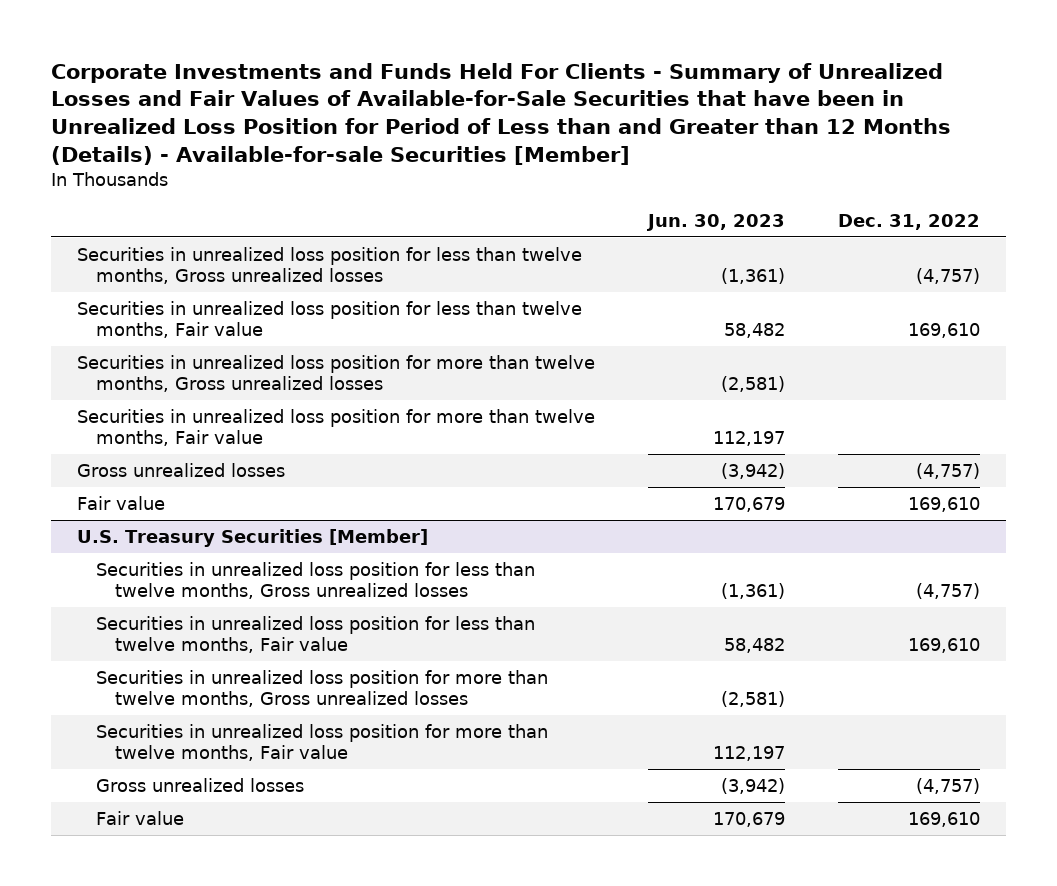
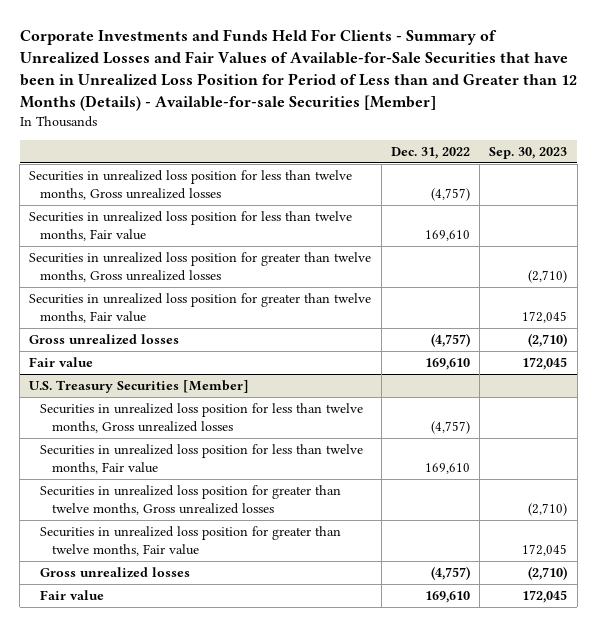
- | Jun. 30, 2023 | Dec. 31, 2022
+ | Dec. 31, 2022 | Sep. 30, 2023
- Securities in unrealized loss position for more than twelve months, Gross unrealized losses | (2,581) |
- Securities in unrealized loss position for more than twelve months, Fair value | 112,197 |
+ Securities in unrealized loss position for greater than twelve months, Gross unrealized losses | | (2,710)
+ Securities in unrealized loss position for greater than twelve months, Fair value | | 172,045
@ U.S. Treasury Securities [Member]
- Securities in unrealized loss position for more than twelve months, Gross unrealized losses | (2,581) |
- Securities in unrealized loss position for more than twelve months, Fair value | 112,197 |
+ Securities in unrealized loss position for greater than twelve months, Gross unrealized losses | | (2,710)
+ Securities in unrealized loss position for greater than twelve months, Fair value | | 172,045

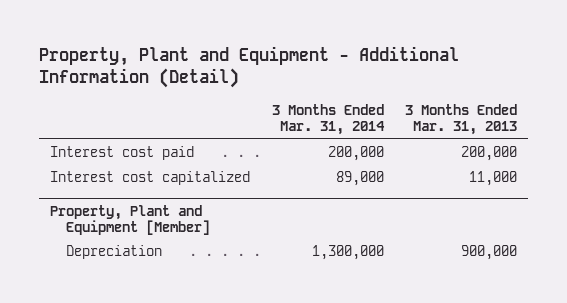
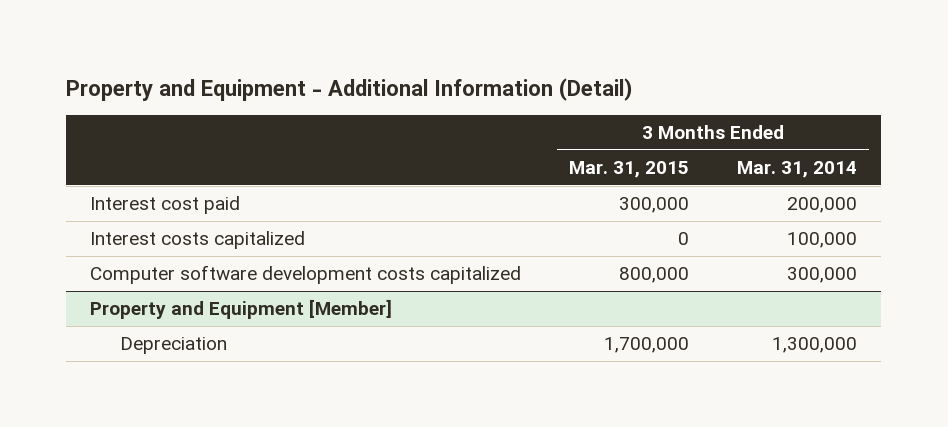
- Property, Plant and Equipment - Additional Information (Detail)
+ Property and Equipment - Additional Information (Detail)
- | 3 Months Ended Mar. 31, 2014 | 3 Months Ended Mar. 31, 2013
+ | 3 Months Ended Mar. 31, 2015 | 3 Months Ended Mar. 31, 2014
- Interest cost capitalized | 89,000 | 11,000
- Property, Plant and Equipment [Member]
+ Interest costs capitalized | 0 | 100,000
+ Computer software development costs capitalized | 800,000 | 300,000
+ Property and Equipment [Member]

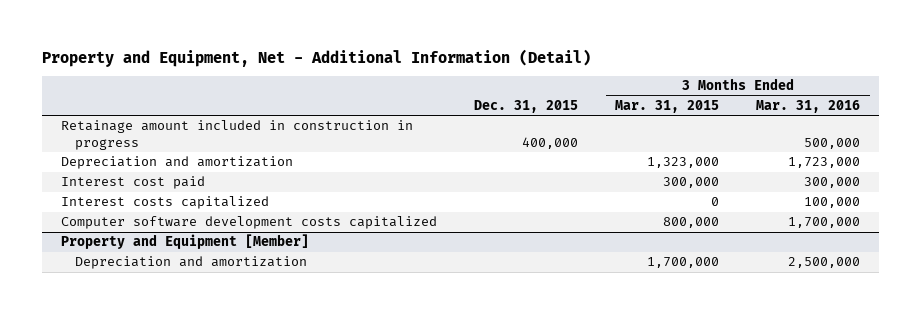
- Property and Equipment - Additional Information (Detail)
+ Property and Equipment, Net - Additional Information (Detail)
- | 3 Months Ended Mar. 31, 2015 | 3 Months Ended Mar. 31, 2014
+ | Dec. 31, 2015 | 3 Months Ended Mar. 31, 2015 | 3 Months Ended Mar. 31, 2016
+ Retainage amount included in construction in progress | 400,000 | | 500,000
+ Depreciation and amortization | | 1,323,000 | 1,723,000
@ Property and Equipment [Member]
- Depreciation | 1,700,000 | 1,300,000
+ Depreciation and amortization | | 1,700,000 | 2,500,000

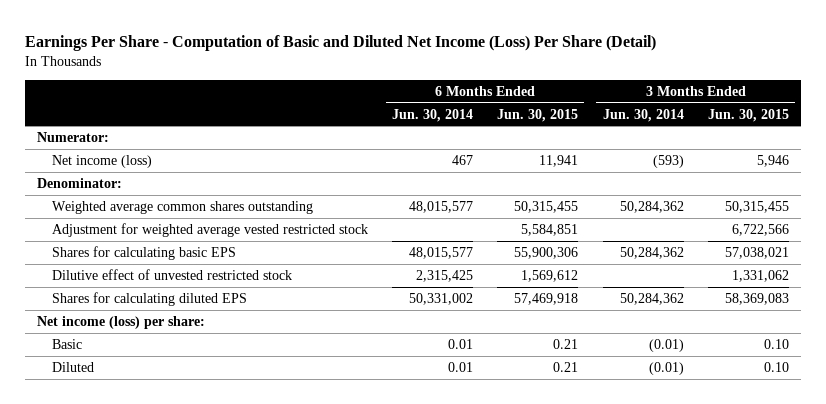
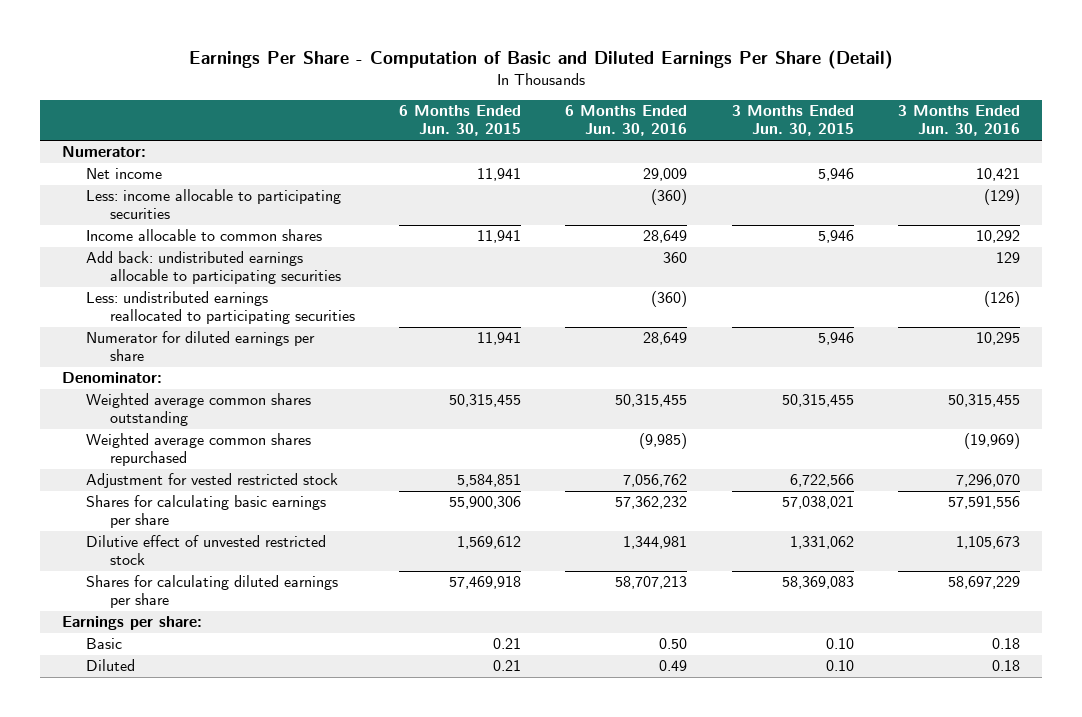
- Earnings Per Share - Computation of Basic and Diluted Net Income (Loss) Per Share (Detail)
+ Earnings Per Share - Computation of Basic and Diluted Earnings Per Share (Detail)
- | 6 Months Ended Jun. 30, 2014 | 6 Months Ended Jun. 30, 2015 | 3 Months Ended Jun. 30, 2014 | 3 Months Ended Jun. 30, 2015
+ | 6 Months Ended Jun. 30, 2015 | 6 Months Ended Jun. 30, 2016 | 3 Months Ended Jun. 30, 2015 | 3 Months Ended Jun. 30, 2016
- Net income (loss) | 467 | 11,941 | (593) | 5,946
+ Net income | 11,941 | 29,009 | 5,946 | 10,421
+ Less: income allocable to participating securities | | (360) | | (129)
+ Income allocable to common shares | 11,941 | 28,649 | 5,946 | 10,292
+ Add back: undistributed earnings allocable to participating securities | | 360 | | 129
+ Less: undistributed earnings reallocated to participating securities | | (360) | | (126)
+ Numerator for diluted earnings per share | 11,941 | 28,649 | 5,946 | 10,295
- Adjustment for weighted average vested restricted stock | | 5,584,851 | | 6,722,566
- Shares for calculating basic EPS | 48,015,577 | 55,900,306 | 50,284,362 | 57,038,021
+ Weighted average common shares repurchased | | (9,985) | | (19,969)
+ Adjustment for vested restricted stock | 5,584,851 | 7,056,762 | 6,722,566 | 7,296,070
+ Shares for calculating basic earnings per share | 55,900,306 | 57,362,232 | 57,038,021 | 57,591,556
- Shares for calculating diluted EPS | 50,331,002 | 57,469,918 | 50,284,362 | 58,369,083
- Net income (loss) per share:
+ Shares for calculating diluted earnings per share | 57,469,918 | 58,707,213 | 58,369,083 | 58,697,229
+ Earnings per share:

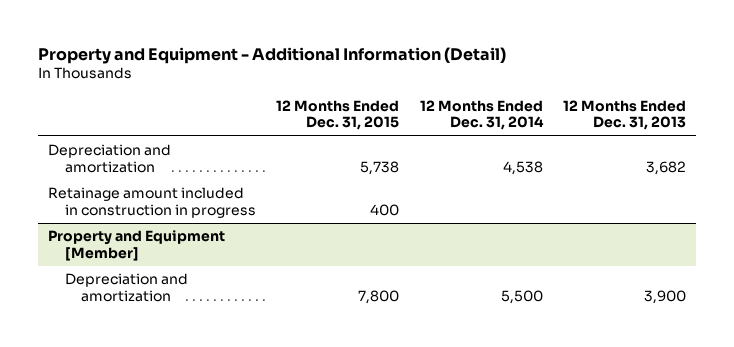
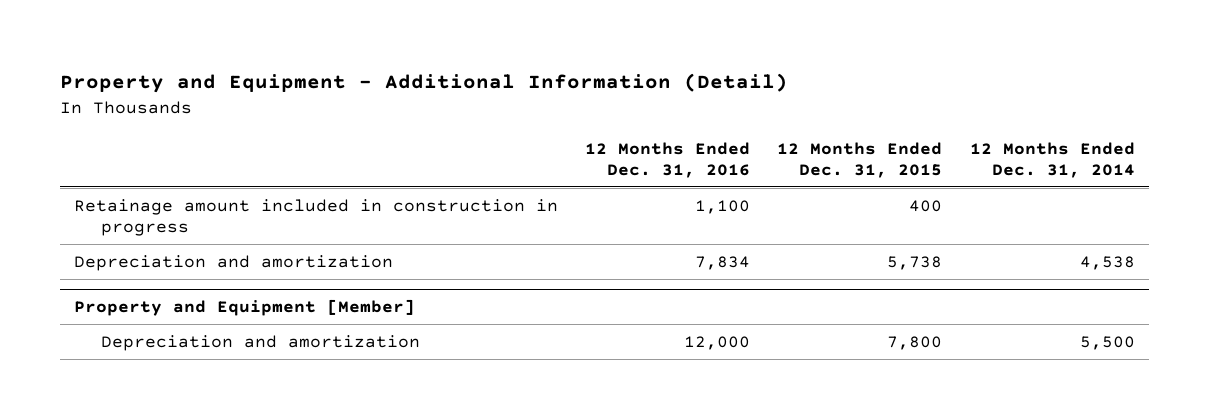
- | 12 Months Ended Dec. 31, 2015 | 12 Months Ended Dec. 31, 2014 | 12 Months Ended Dec. 31, 2013
+ | 12 Months Ended Dec. 31, 2016 | 12 Months Ended Dec. 31, 2015 | 12 Months Ended Dec. 31, 2014
moved down: Depreciation and amortization | 7,834 | 5,738 | 4,538

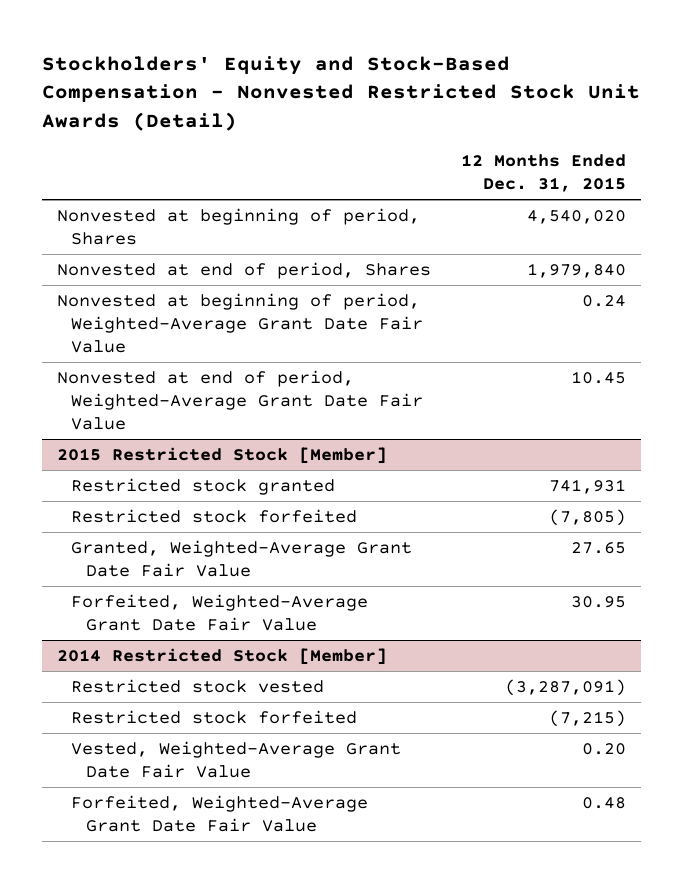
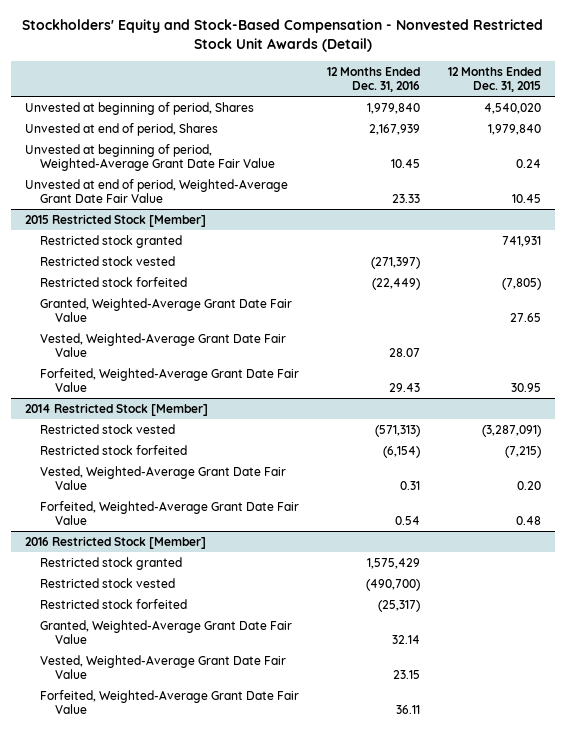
- | 12 Months Ended Dec. 31, 2015
+ | 12 Months Ended Dec. 31, 2016 | 12 Months Ended Dec. 31, 2015
- Nonvested at beginning of period, Shares | 4,540,020
- Nonvested at end of period, Shares | 1,979,840
- Nonvested at beginning of period, Weighted-Average Grant Date Fair Value | 0.24
- Nonvested at end of period, Weighted-Average Grant Date Fair Value | 10.45
+ Unvested at beginning of period, Shares | 1,979,840 | 4,540,020
+ Unvested at end of period, Shares | 2,167,939 | 1,979,840
+ Unvested at beginning of period, Weighted-Average Grant Date Fair Value | 10.45 | 0.24
+ Unvested at end of period, Weighted-Average Grant Date Fair Value | 23.33 | 10.45
@ 2015 Restricted Stock [Member]
+ Restricted stock vested | (271,397) |
+ Vested, Weighted-Average Grant Date Fair Value | 28.07 |
+ 2016 Restricted Stock [Member]
+ Restricted stock granted | 1,575,429 |
+ Restricted stock vested | (490,700) |
+ Restricted stock forfeited | (25,317) |
+ Granted, Weighted-Average Grant Date Fair Value | 32.14 |
+ Vested, Weighted-Average Grant Date Fair Value | 23.15 |
+ Forfeited, Weighted-Average Grant Date Fair Value | 36.11 |

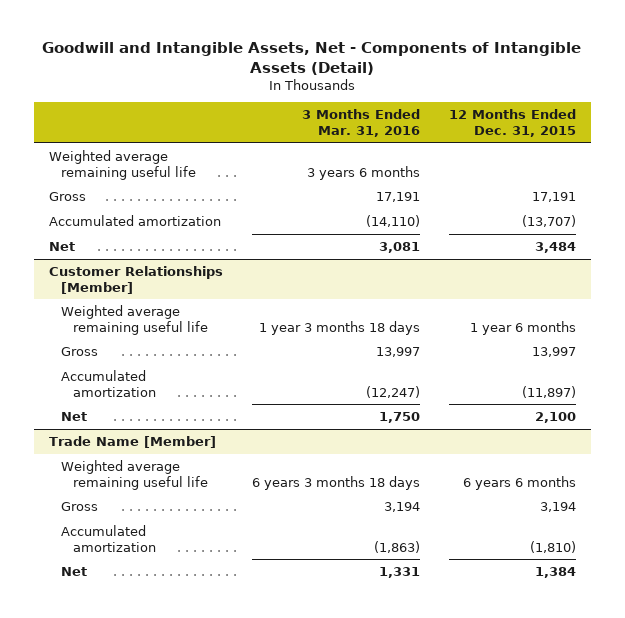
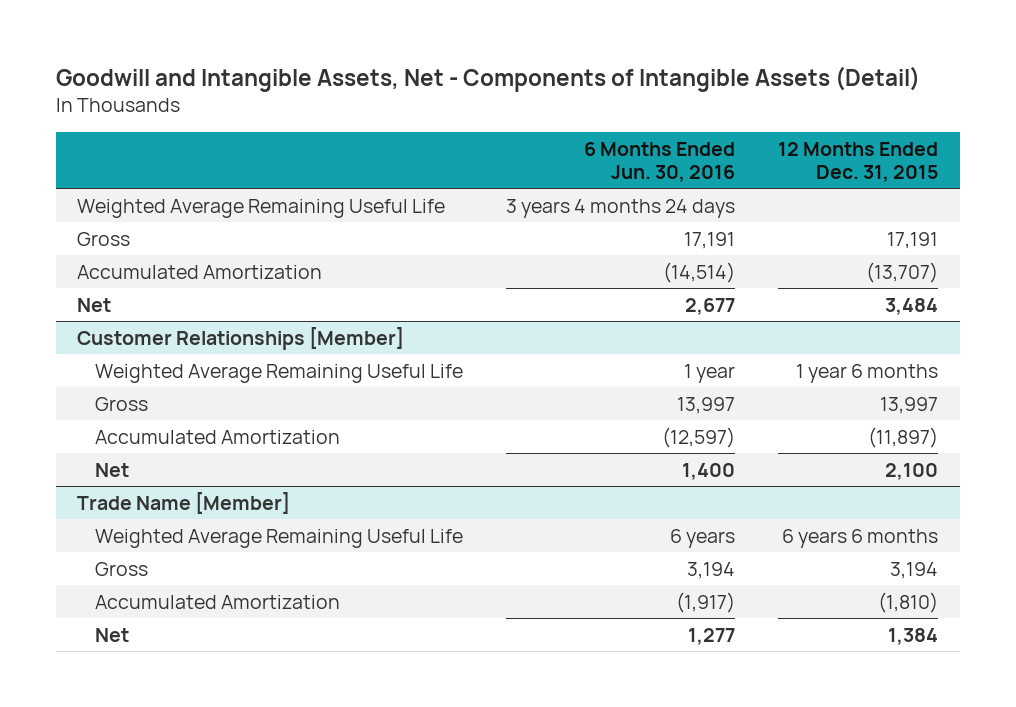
- | 3 Months Ended Mar. 31, 2016 | 12 Months Ended Dec. 31, 2015
+ | 6 Months Ended Jun. 30, 2016 | 12 Months Ended Dec. 31, 2015
- Weighted average remaining useful life | 3 years 6 months |
+ Weighted Average Remaining Useful Life | 3 years 4 months 24 days |
- Accumulated amortization | (14,110) | (13,707)
+ Accumulated Amortization | (14,514) | (13,707)
@ Customer Relationships [Member]
- Weighted average remaining useful life | 1 year 3 months 18 days | 1 year 6 months
+ Weighted Average Remaining Useful Life | 1 year | 1 year 6 months
- Accumulated amortization | (12,247) | (11,897)
+ Accumulated Amortization | (12,597) | (11,897)
@ Trade Name [Member]
- Weighted average remaining useful life | 6 years 3 months 18 days | 6 years 6 months
+ Weighted Average Remaining Useful Life | 6 years | 6 years 6 months
- Accumulated amortization | (1,863) | (1,810)
+ Accumulated Amortization | (1,917) | (1,810)

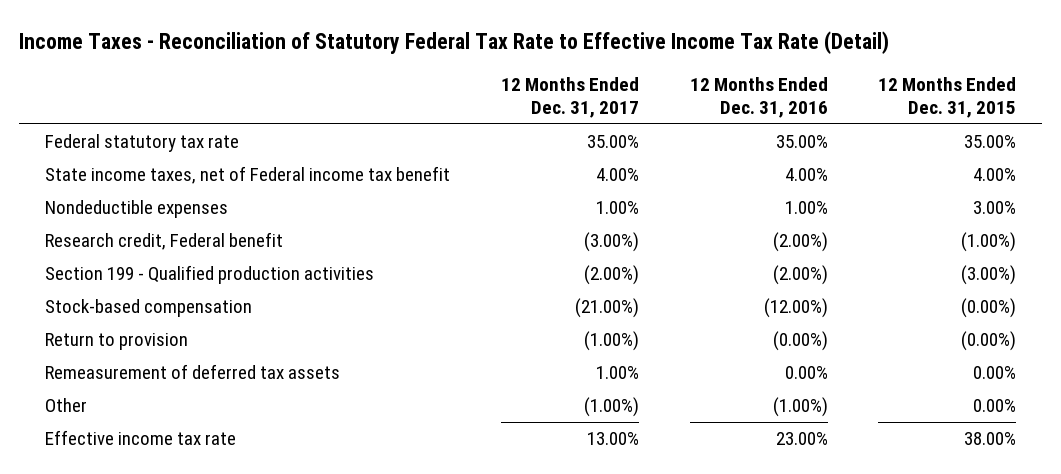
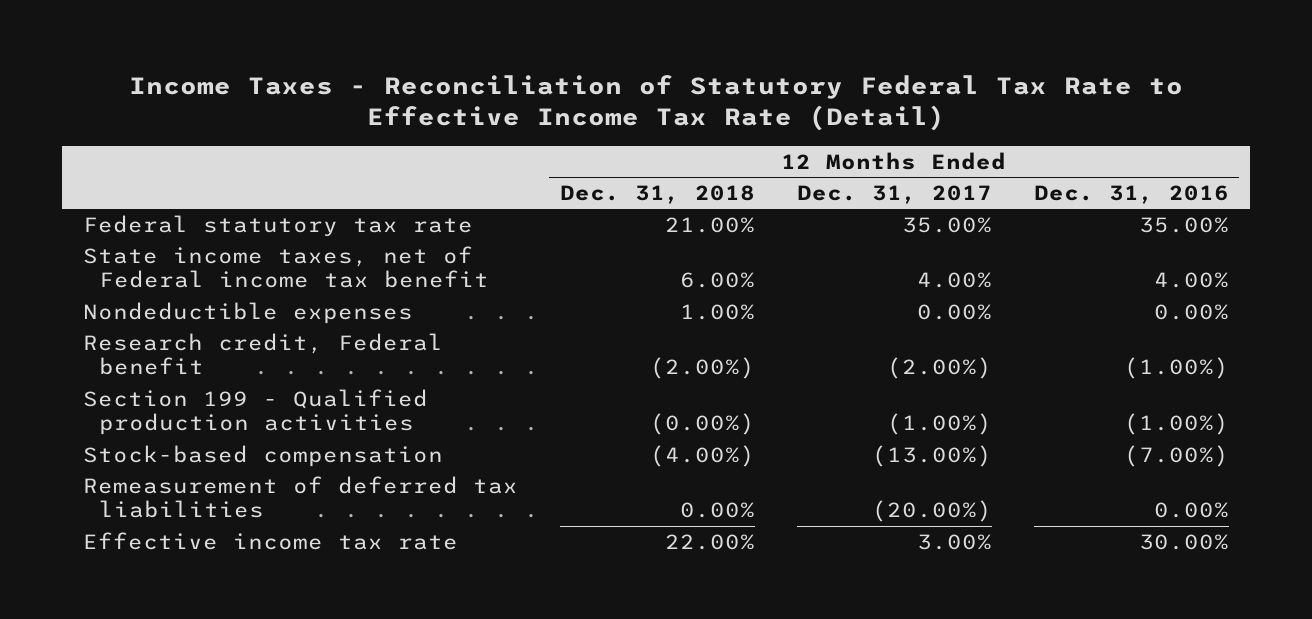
- | 12 Months Ended Dec. 31, 2017 | 12 Months Ended Dec. 31, 2016 | 12 Months Ended Dec. 31, 2015
+ | 12 Months Ended Dec. 31, 2018 | 12 Months Ended Dec. 31, 2017 | 12 Months Ended Dec. 31, 2016
- Nondeductible expenses | 1.00% | 1.00% | 3.00%
- Research credit, Federal benefit | (3.00%) | (2.00%) | (1.00%)
- Section 199 - Qualified production activities | (2.00%) | (2.00%) | (3.00%)
- Stock-based compensation | (21.00%) | (12.00%) | (0.00%)
- Return to provision | (1.00%) | (0.00%) | (0.00%)
- Remeasurement of deferred tax assets | 1.00% | 0.00% | 0.00%
- Other | (1.00%) | (1.00%) | 0.00%
- Effective income tax rate | 13.00% | 23.00% | 38.00%
+ Nondeductible expenses | 1.00% | 0.00% | 0.00%
+ Research credit, Federal benefit | (2.00%) | (2.00%) | (1.00%)
+ Section 199 - Qualified production activities | (0.00%) | (1.00%) | (1.00%)
+ Stock-based compensation | (4.00%) | (13.00%) | (7.00%)
+ Remeasurement of deferred tax liabilities | 0.00% | (20.00%) | 0.00%
+ Effective income tax rate | 22.00% | 3.00% | 30.00%

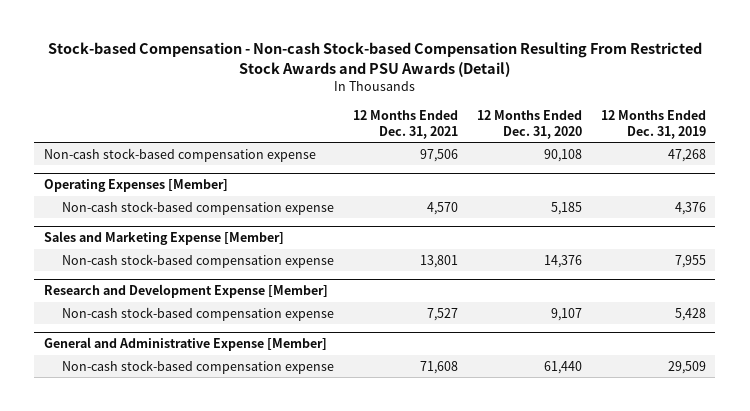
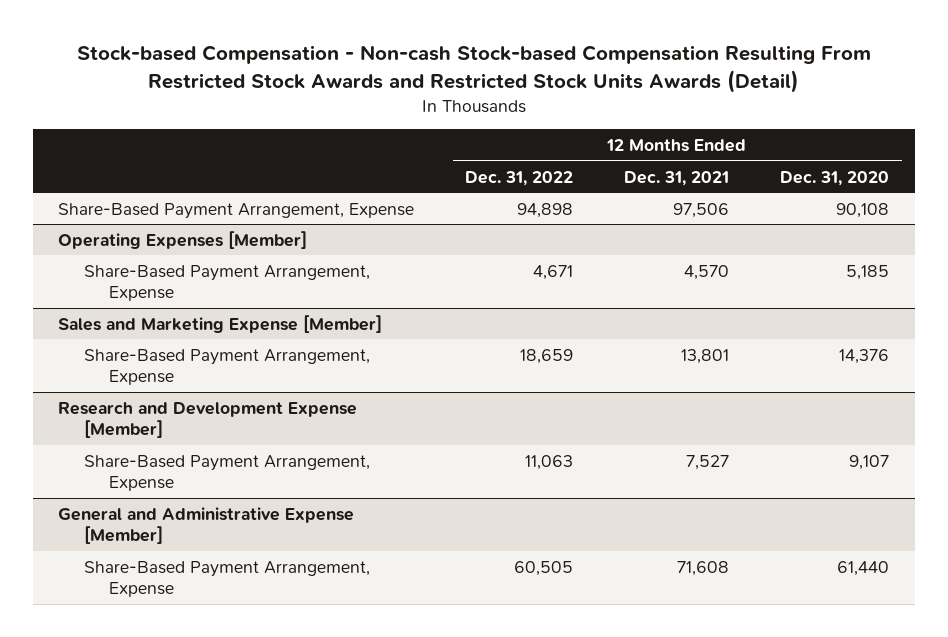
- Stock-based Compensation - Non-cash Stock-based Compensation Resulting From Restricted Stock Awards and PSU Awards (Detail)
+ Stock-based Compensation - Non-cash Stock-based Compensation Resulting From Restricted Stock Awards and Restricted Stock Units Awards (Detail)
- | 12 Months Ended Dec. 31, 2021 | 12 Months Ended Dec. 31, 2020 | 12 Months Ended Dec. 31, 2019
+ | 12 Months Ended Dec. 31, 2022 | 12 Months Ended Dec. 31, 2021 | 12 Months Ended Dec. 31, 2020
- Non-cash stock-based compensation expense | 97,506 | 90,108 | 47,268
+ Share-Based Payment Arrangement, Expense | 94,898 | 97,506 | 90,108
@ Operating Expenses [Member]
- Non-cash stock-based compensation expense | 4,570 | 5,185 | 4,376
+ Share-Based Payment Arrangement, Expense | 4,671 | 4,570 | 5,185
@ Sales and Marketing Expense [Member]
- Non-cash stock-based compensation expense | 13,801 | 14,376 | 7,955
+ Share-Based Payment Arrangement, Expense | 18,659 | 13,801 | 14,376
@ Research and Development Expense [Member]
- Non-cash stock-based compensation expense | 7,527 | 9,107 | 5,428
+ Share-Based Payment Arrangement, Expense | 11,063 | 7,527 | 9,107
@ General and Administrative Expense [Member]
- Non-cash stock-based compensation expense | 71,608 | 61,440 | 29,509
+ Share-Based Payment Arrangement, Expense | 60,505 | 71,608 | 61,440

